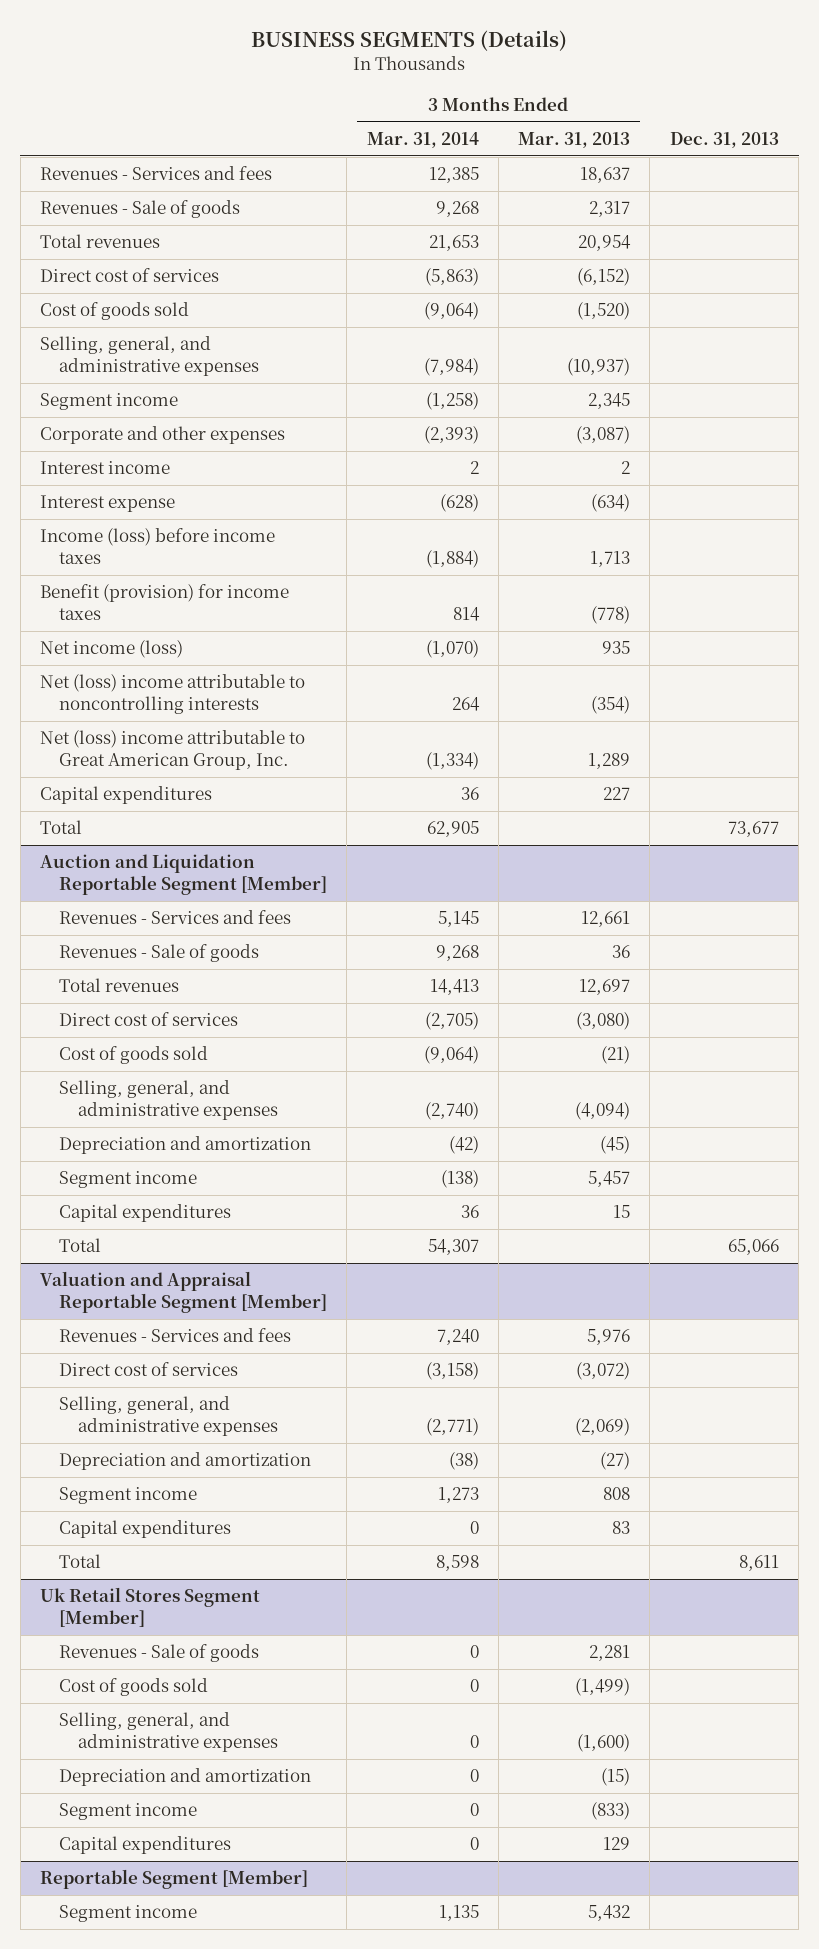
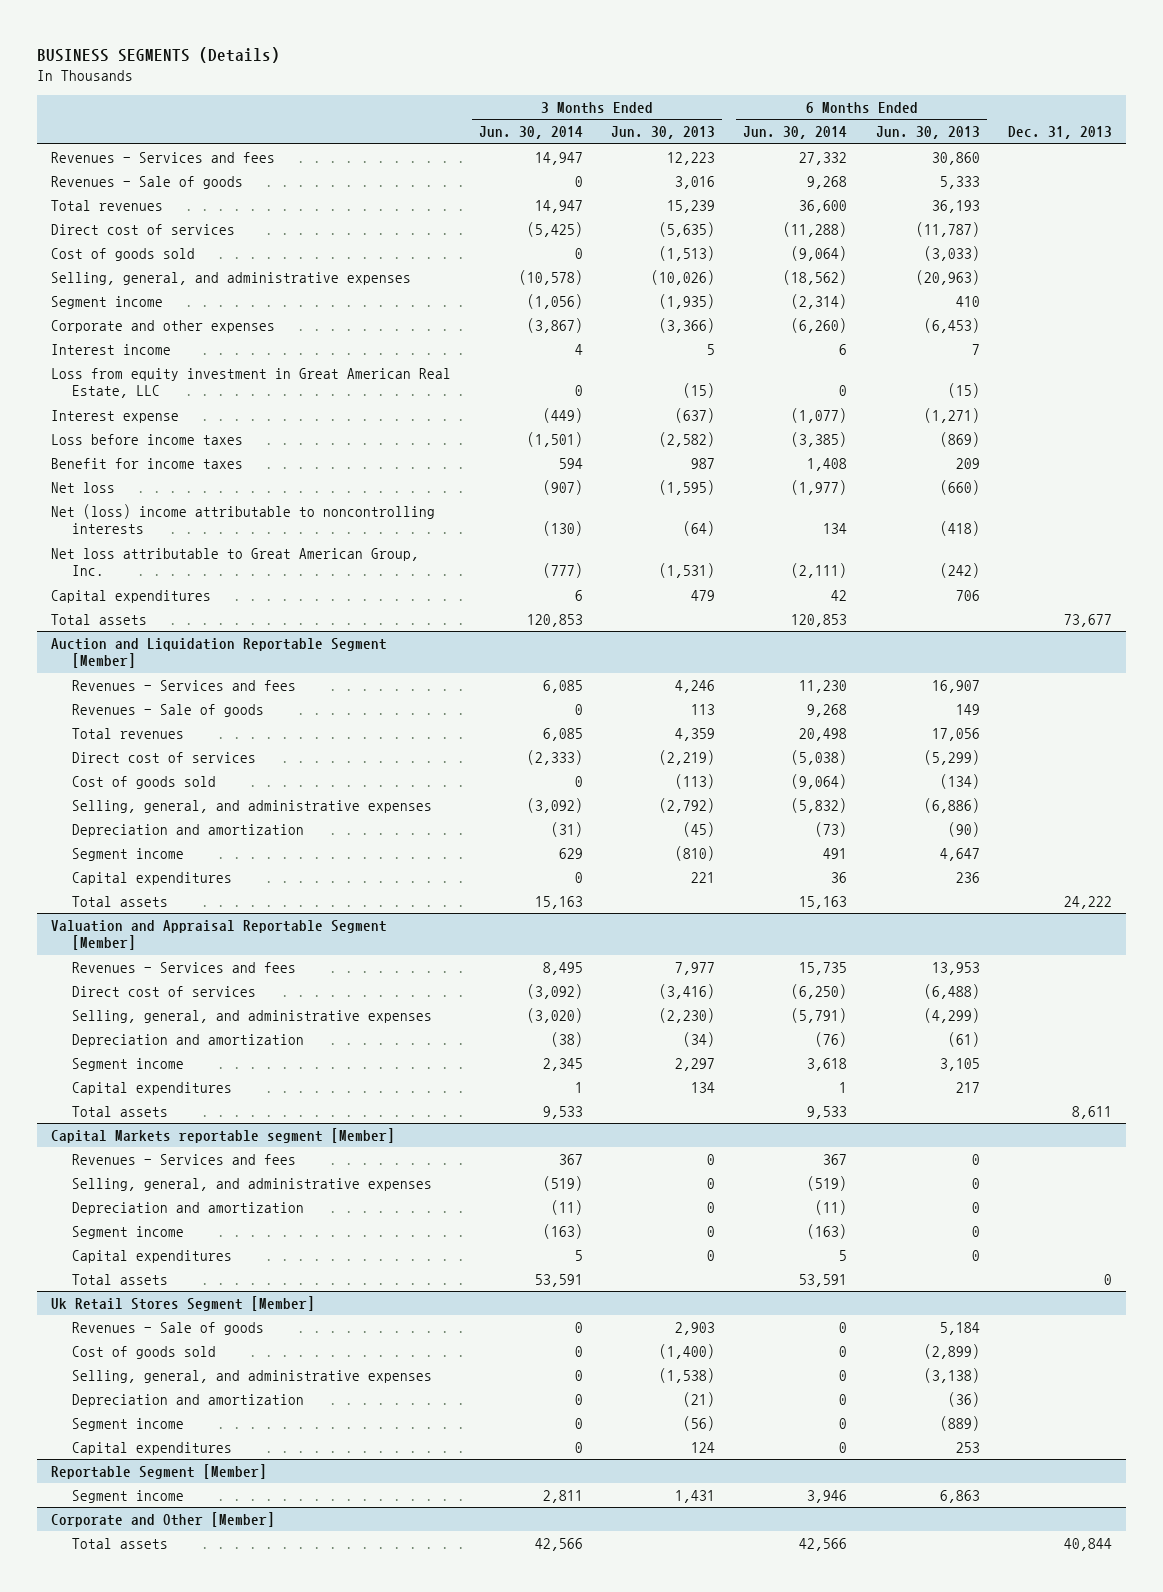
- | 3 Months Ended Mar. 31, 2014 | 3 Months Ended Mar. 31, 2013 | Dec. 31, 2013
+ | 3 Months Ended Jun. 30, 2014 | 3 Months Ended Jun. 30, 2013 | 6 Months Ended Jun. 30, 2014 | 6 Months Ended Jun. 30, 2013 | Dec. 31, 2013
+ Loss from equity investment in Great American Real Estate, LLC | 0 | (15) | 0 | (15) |
- Income (loss) before income taxes | (1,884) | 1,713 |
- Benefit (provision) for income taxes | 814 | (778) |
- Net income (loss) | (1,070) | 935 |
+ Loss before income taxes | (1,501) | (2,582) | (3,385) | (869) |
+ Benefit for income taxes | 594 | 987 | 1,408 | 209 |
+ Net loss | (907) | (1,595) | (1,977) | (660) |
- Net (loss) income attributable to Great American Group, Inc. | (1,334) | 1,289 |
+ Net loss attributable to Great American Group, Inc. | (777) | (1,531) | (2,111) | (242) |
- Total | 62,905 | | 73,677
+ Total assets | 120,853 | | 120,853 | | 73,677
@ Auction and Liquidation Reportable Segment [Member]
- Total | 54,307 | | 65,066
+ Total assets | 15,163 | | 15,163 | | 24,222
@ Valuation and Appraisal Reportable Segment [Member]
- Total | 8,598 | | 8,611
+ Total assets | 9,533 | | 9,533 | | 8,611
+ Capital Markets reportable segment [Member]
+ Revenues - Services and fees | 367 | 0 | 367 | 0 |
+ Selling, general, and administrative expenses | (519) | 0 | (519) | 0 |
+ Depreciation and amortization | (11) | 0 | (11) | 0 |
+ Segment income | (163) | 0 | (163) | 0 |
+ Capital expenditures | 5 | 0 | 5 | 0 |
+ Total assets | 53,591 | | 53,591 | | 0
+ Corporate and Other [Member]
+ Total assets | 42,566 | | 42,566 | | 40,844

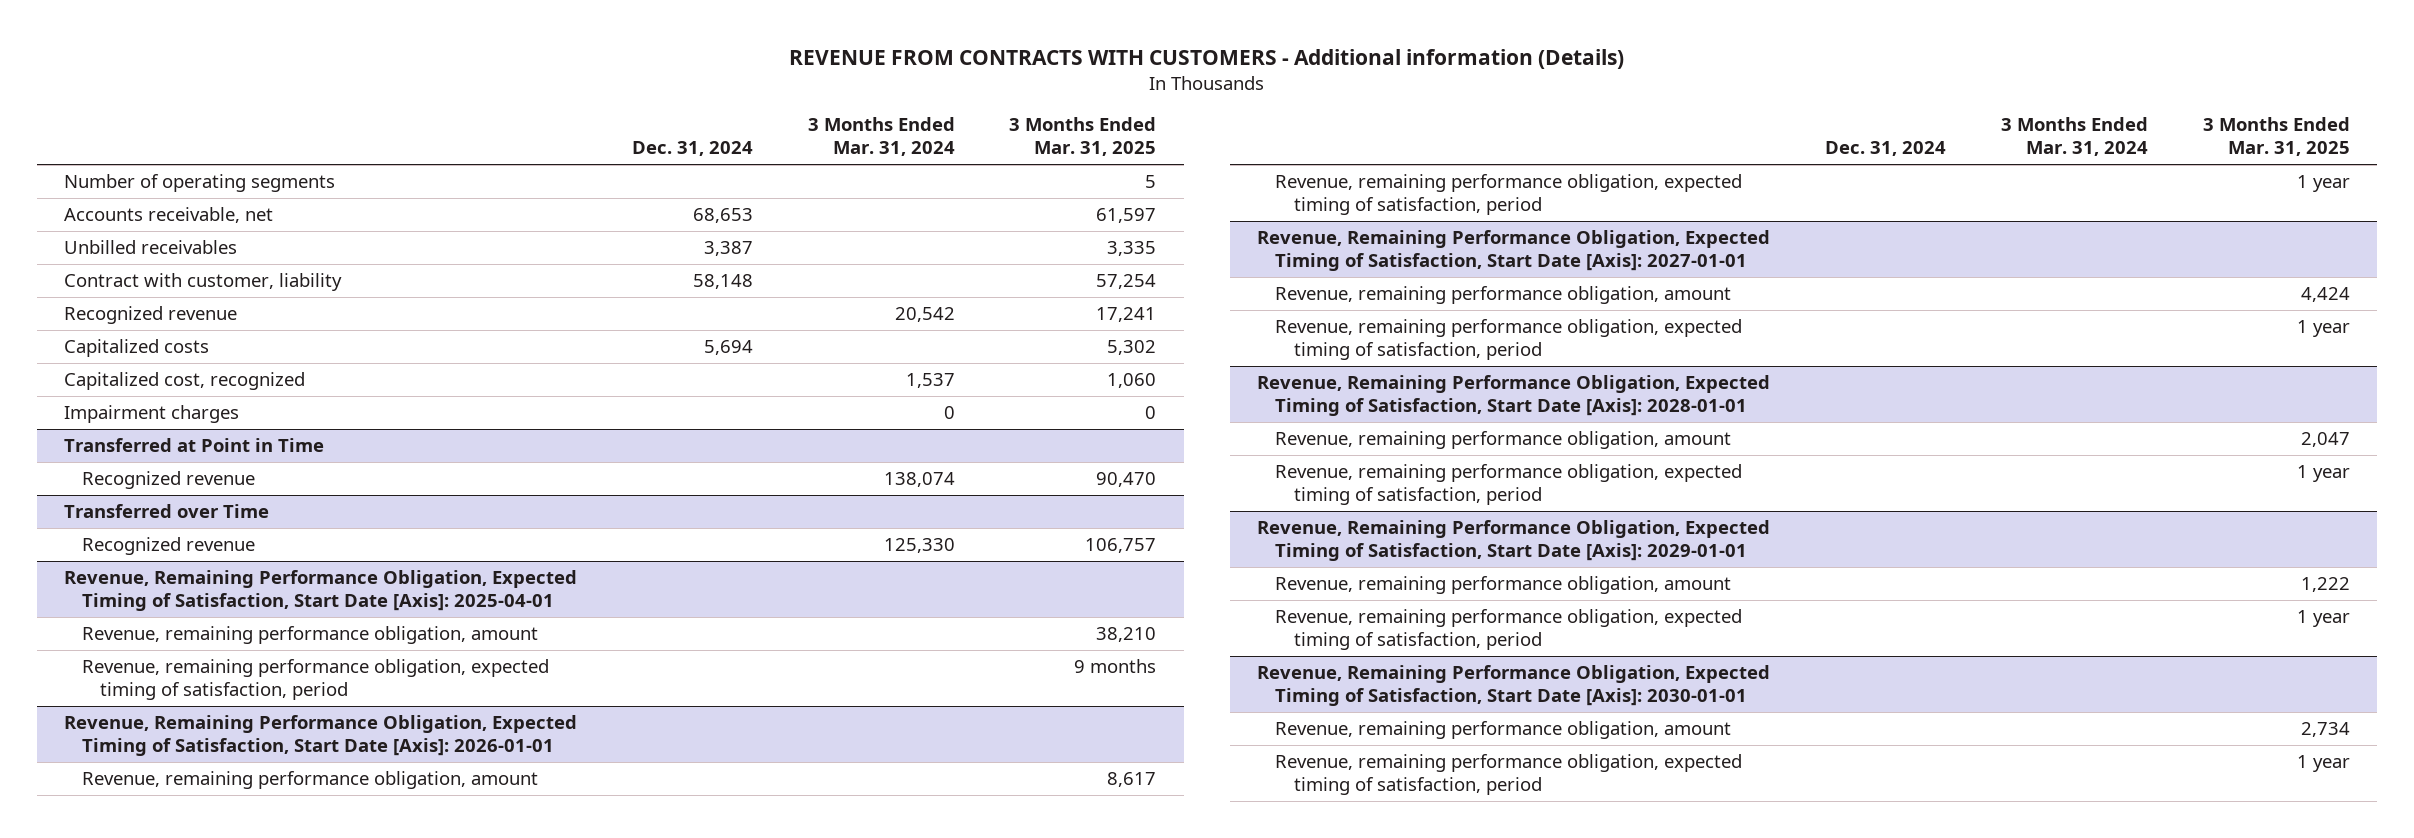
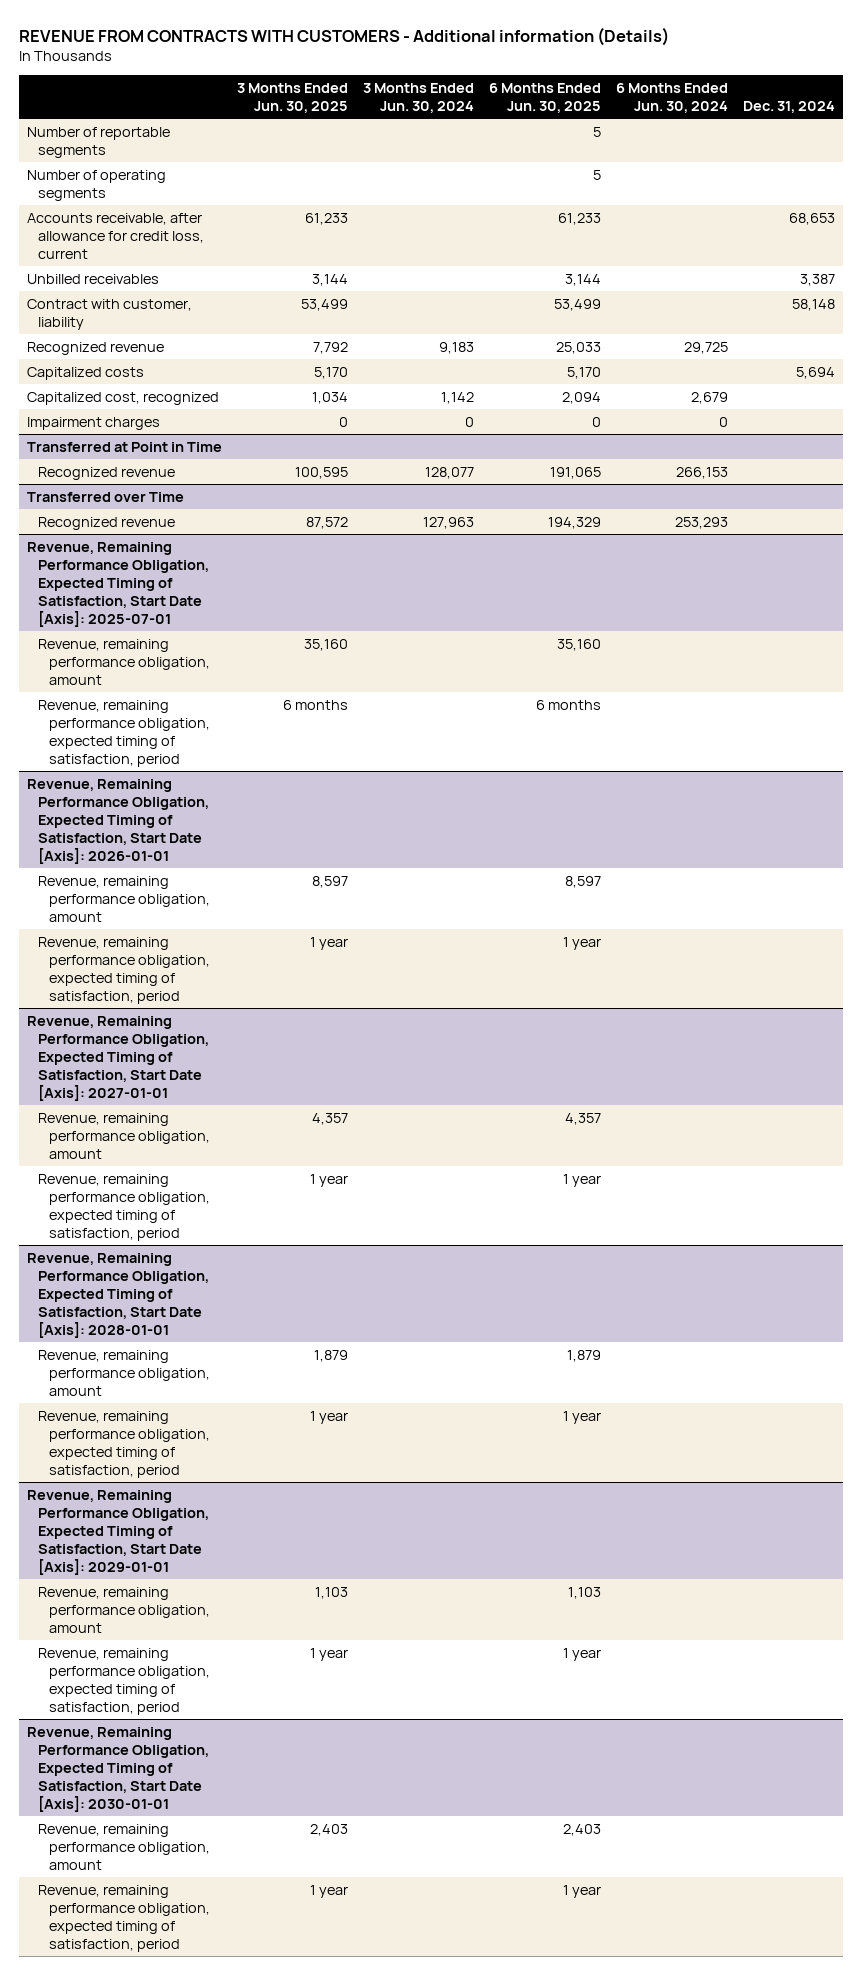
- | Dec. 31, 2024 | 3 Months Ended Mar. 31, 2024 | 3 Months Ended Mar. 31, 2025
+ | 3 Months Ended Jun. 30, 2025 | 3 Months Ended Jun. 30, 2024 | 6 Months Ended Jun. 30, 2025 | 6 Months Ended Jun. 30, 2024 | Dec. 31, 2024
+ Number of reportable segments | | | 5 | |
- Accounts receivable, net | 68,653 | | 61,597
+ Accounts receivable, after allowance for credit loss, current | 61,233 | | 61,233 | | 68,653
- Revenue, Remaining Performance Obligation, Expected Timing of Satisfaction, Start Date [Axis]: 2025-04-01
- Revenue, remaining performance obligation, amount | | | 38,210
- Revenue, remaining performance obligation, expected timing of satisfaction, period | | | 9 months
+ Revenue, Remaining Performance Obligation, Expected Timing of Satisfaction, Start Date [Axis]: 2025-07-01
+ Revenue, remaining performance obligation, amount | 35,160 | | 35,160 | |
+ Revenue, remaining performance obligation, expected timing of satisfaction, period | 6 months | | 6 months | |

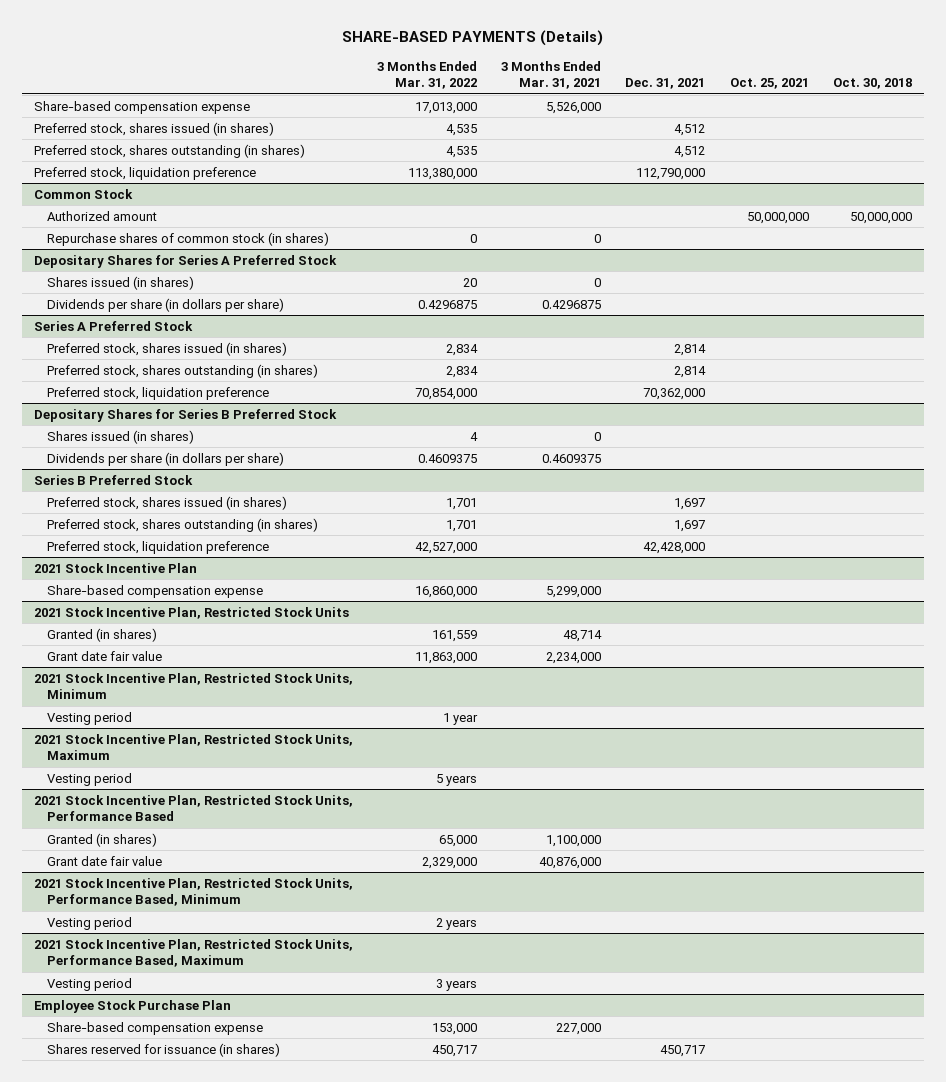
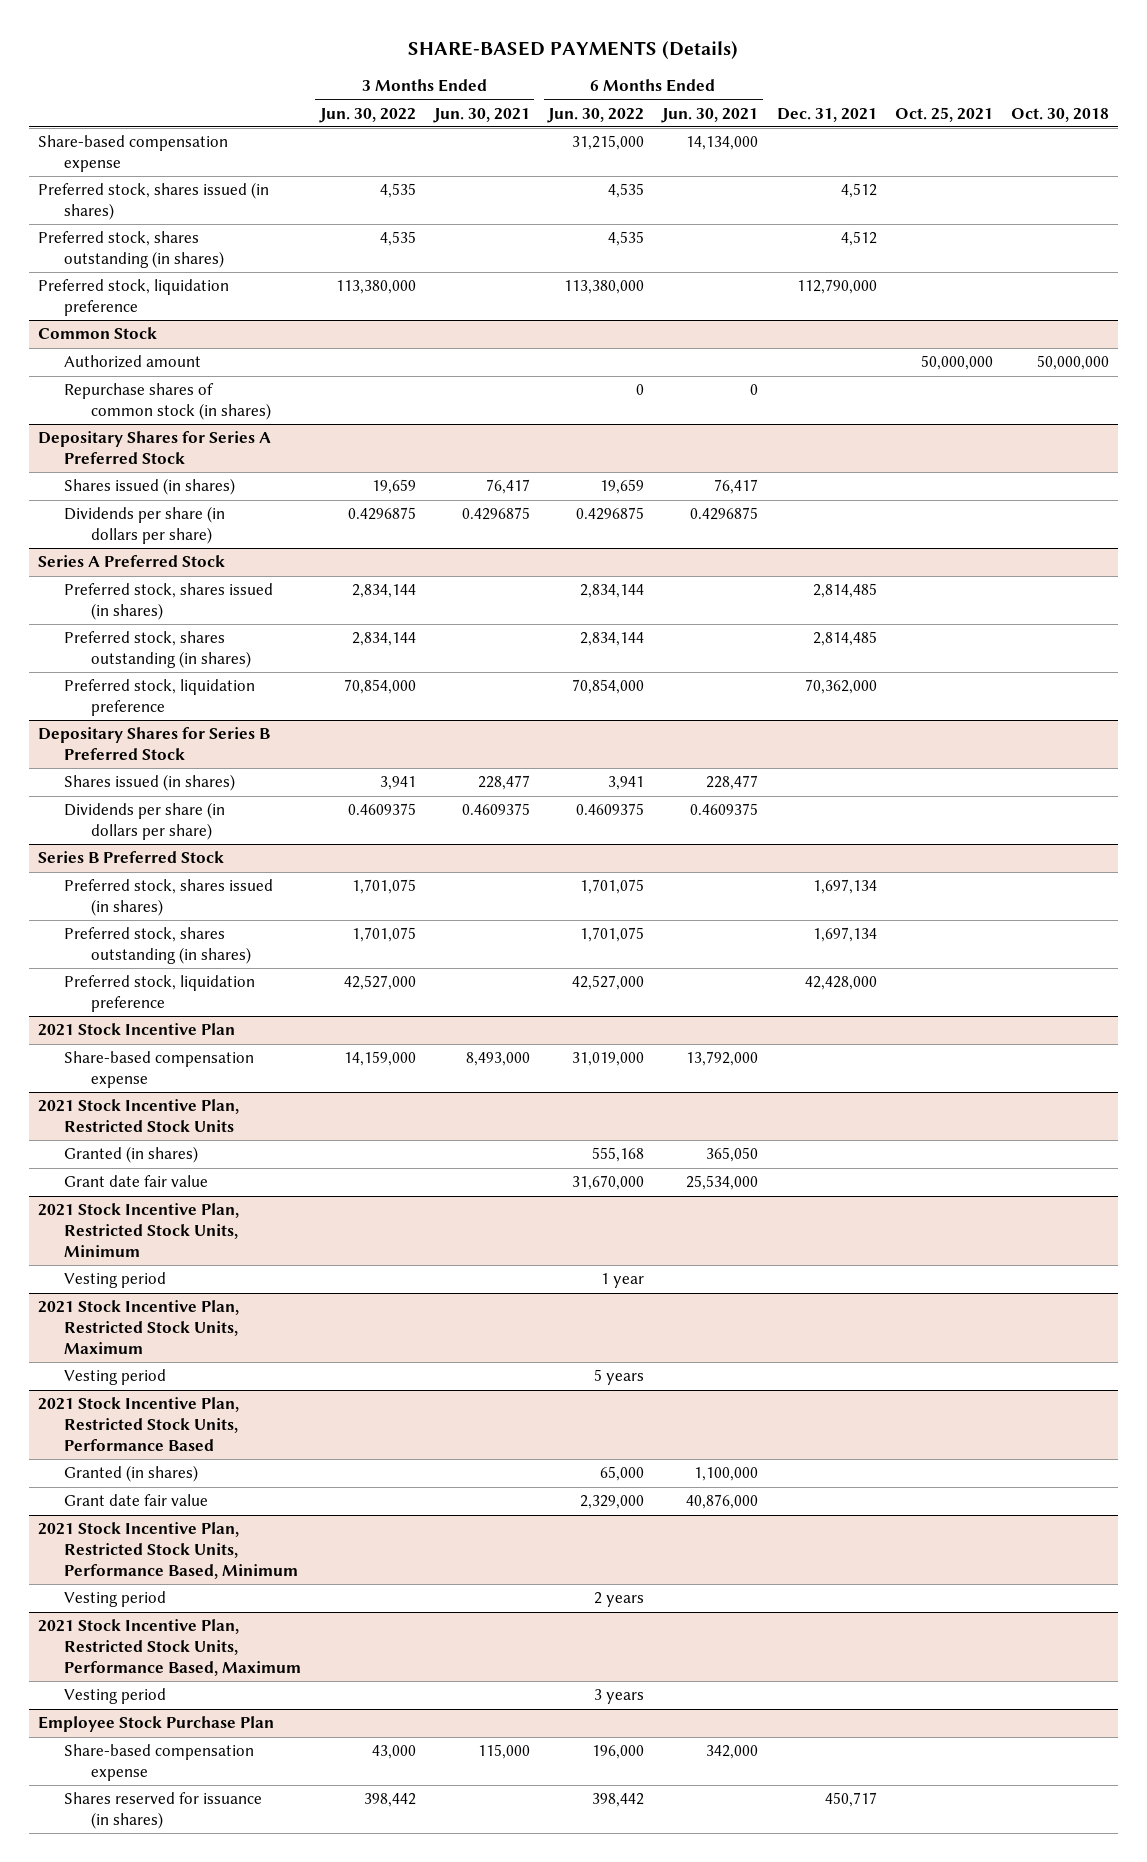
- | 3 Months Ended Mar. 31, 2022 | 3 Months Ended Mar. 31, 2021 | Dec. 31, 2021 | Oct. 25, 2021 | Oct. 30, 2018
+ | 3 Months Ended Jun. 30, 2022 | 3 Months Ended Jun. 30, 2021 | 6 Months Ended Jun. 30, 2022 | 6 Months Ended Jun. 30, 2021 | Dec. 31, 2021 | Oct. 25, 2021 | Oct. 30, 2018
@ Series A Preferred Stock
- Preferred stock, shares issued (in shares) | 2,834 | | 2,814 | |
- Preferred stock, shares outstanding (in shares) | 2,834 | | 2,814 | |
+ Preferred stock, shares issued (in shares) | 2,834,144 | | 2,834,144 | | 2,814,485 | |
+ Preferred stock, shares outstanding (in shares) | 2,834,144 | | 2,834,144 | | 2,814,485 | |
@ Series B Preferred Stock
- Preferred stock, shares issued (in shares) | 1,701 | | 1,697 | |
- Preferred stock, shares outstanding (in shares) | 1,701 | | 1,697 | |
+ Preferred stock, shares issued (in shares) | 1,701,075 | | 1,701,075 | | 1,697,134 | |
+ Preferred stock, shares outstanding (in shares) | 1,701,075 | | 1,701,075 | | 1,697,134 | |

